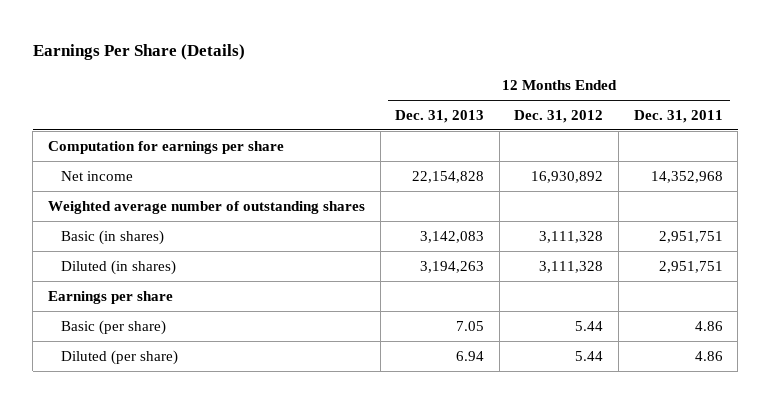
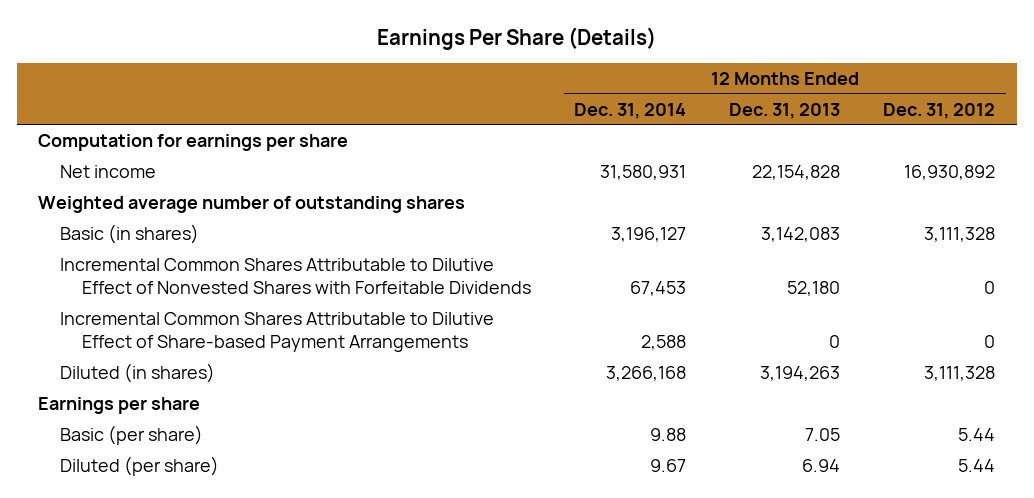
- | 12 Months Ended Dec. 31, 2013 | 12 Months Ended Dec. 31, 2012 | 12 Months Ended Dec. 31, 2011
+ | 12 Months Ended Dec. 31, 2014 | 12 Months Ended Dec. 31, 2013 | 12 Months Ended Dec. 31, 2012
+ Incremental Common Shares Attributable to Dilutive Effect of Nonvested Shares with Forfeitable Dividends | 67,453 | 52,180 | 0
+ Incremental Common Shares Attributable to Dilutive Effect of Share-based Payment Arrangements | 2,588 | 0 | 0

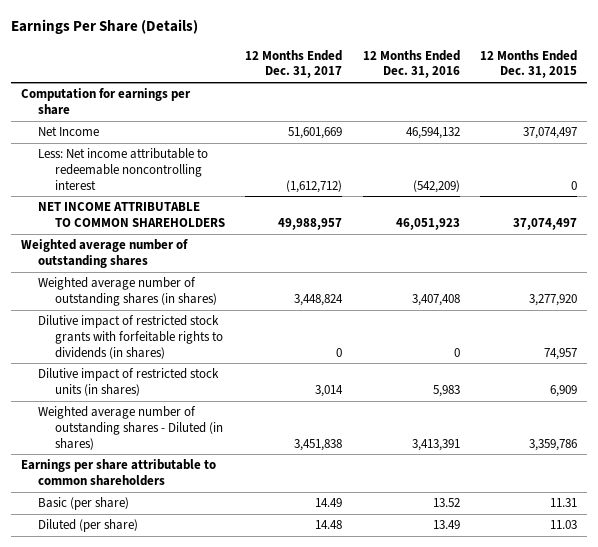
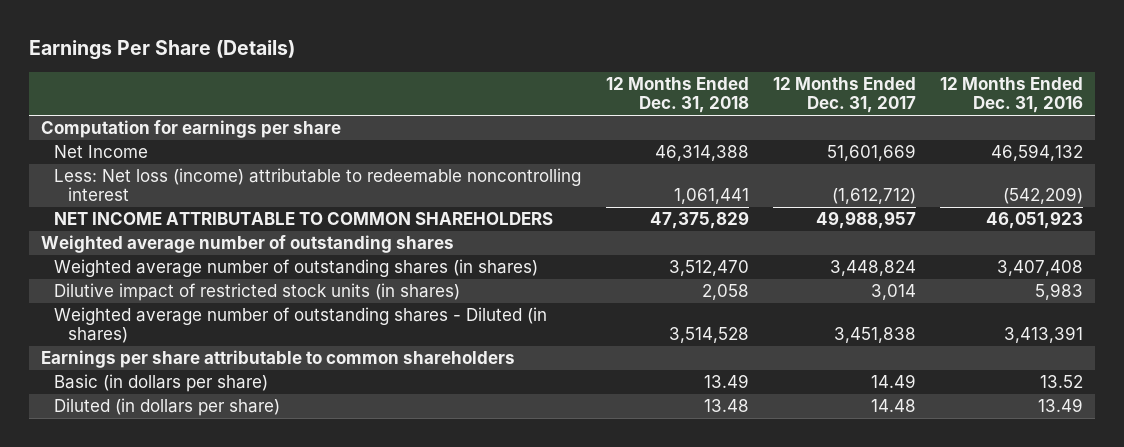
- | 12 Months Ended Dec. 31, 2017 | 12 Months Ended Dec. 31, 2016 | 12 Months Ended Dec. 31, 2015
+ | 12 Months Ended Dec. 31, 2018 | 12 Months Ended Dec. 31, 2017 | 12 Months Ended Dec. 31, 2016
- Less: Net income attributable to redeemable noncontrolling interest | (1,612,712) | (542,209) | 0
+ Less: Net loss (income) attributable to redeemable noncontrolling interest | 1,061,441 | (1,612,712) | (542,209)
- Dilutive impact of restricted stock grants with forfeitable rights to dividends (in shares) | 0 | 0 | 74,957
- Basic (per share) | 14.49 | 13.52 | 11.31
- Diluted (per share) | 14.48 | 13.49 | 11.03
+ Basic (in dollars per share) | 13.49 | 14.49 | 13.52
+ Diluted (in dollars per share) | 13.48 | 14.48 | 13.49

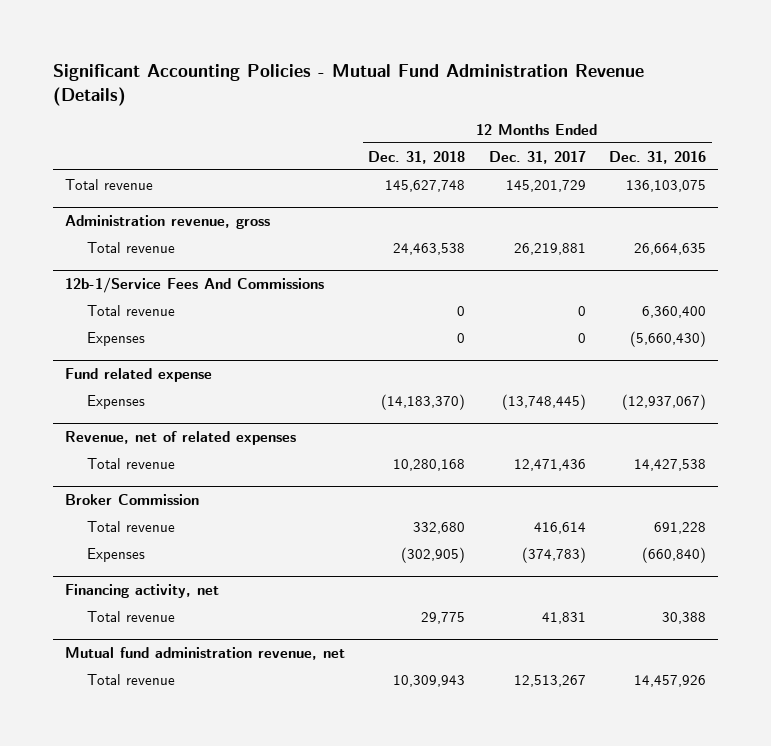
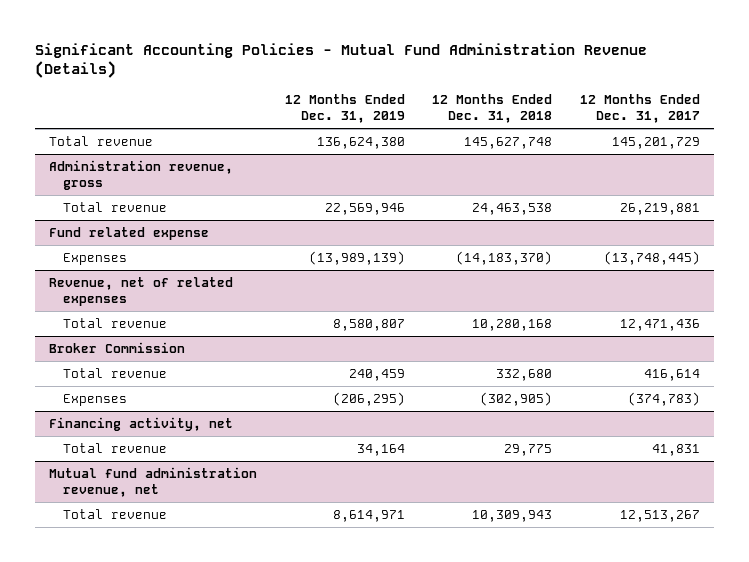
- | 12 Months Ended Dec. 31, 2018 | 12 Months Ended Dec. 31, 2017 | 12 Months Ended Dec. 31, 2016
+ | 12 Months Ended Dec. 31, 2019 | 12 Months Ended Dec. 31, 2018 | 12 Months Ended Dec. 31, 2017
- 12b-1/Service Fees And Commissions
- Total revenue | 0 | 0 | 6,360,400
- Expenses | 0 | 0 | (5,660,430)

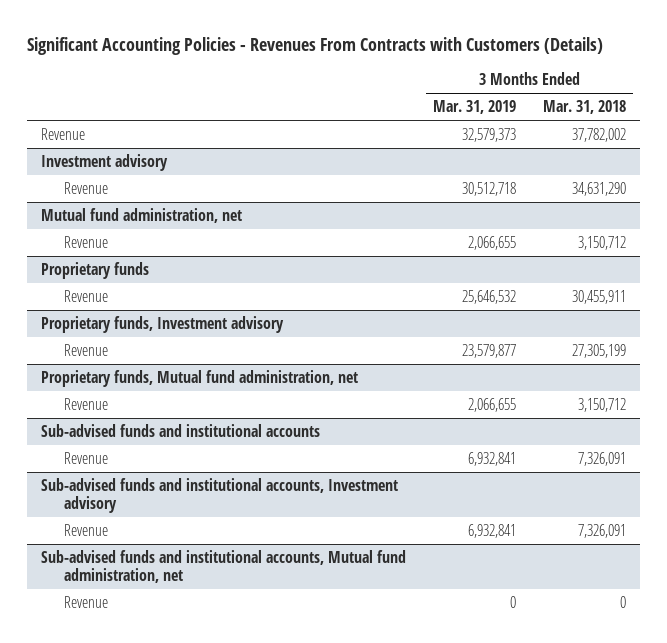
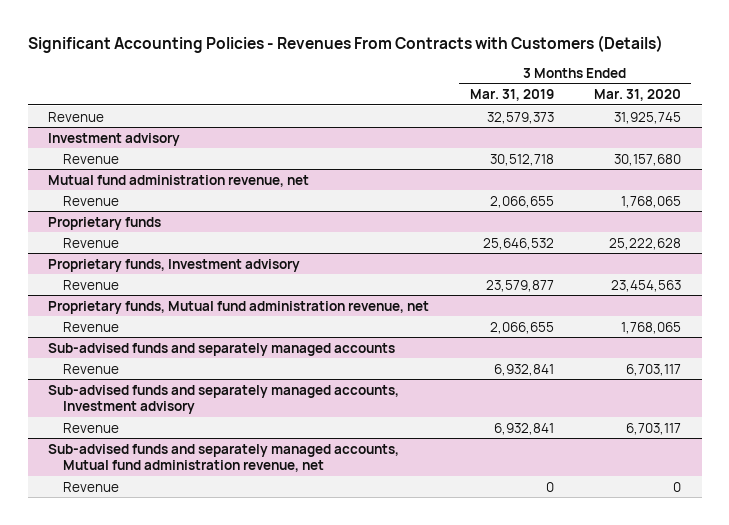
- | 3 Months Ended Mar. 31, 2019 | 3 Months Ended Mar. 31, 2018
+ | 3 Months Ended Mar. 31, 2019 | 3 Months Ended Mar. 31, 2020
- Mutual fund administration, net
+ Mutual fund administration revenue, net
- Proprietary funds, Mutual fund administration, net
+ Proprietary funds, Mutual fund administration revenue, net
- Sub-advised funds and institutional accounts
+ Sub-advised funds and separately managed accounts
- Sub-advised funds and institutional accounts, Investment advisory
+ Sub-advised funds and separately managed accounts, Investment advisory
- Sub-advised funds and institutional accounts, Mutual fund administration, net
+ Sub-advised funds and separately managed accounts, Mutual fund administration revenue, net

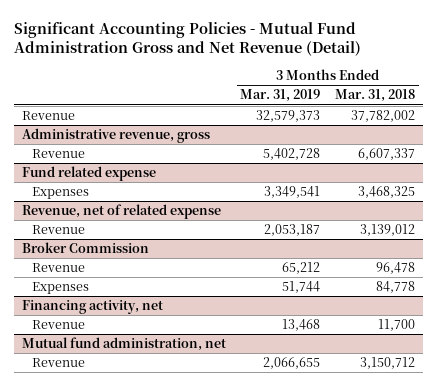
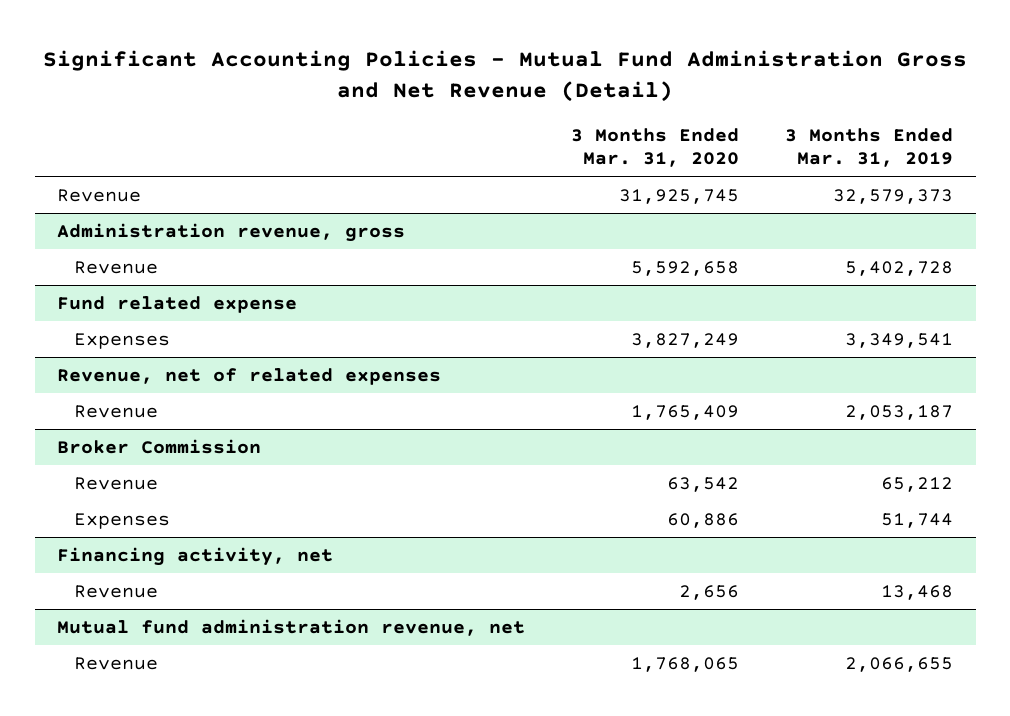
- | 3 Months Ended Mar. 31, 2019 | 3 Months Ended Mar. 31, 2018
+ | 3 Months Ended Mar. 31, 2020 | 3 Months Ended Mar. 31, 2019
- Administrative revenue, gross
+ Administration revenue, gross
- Revenue, net of related expense
+ Revenue, net of related expenses
- Mutual fund administration, net
+ Mutual fund administration revenue, net

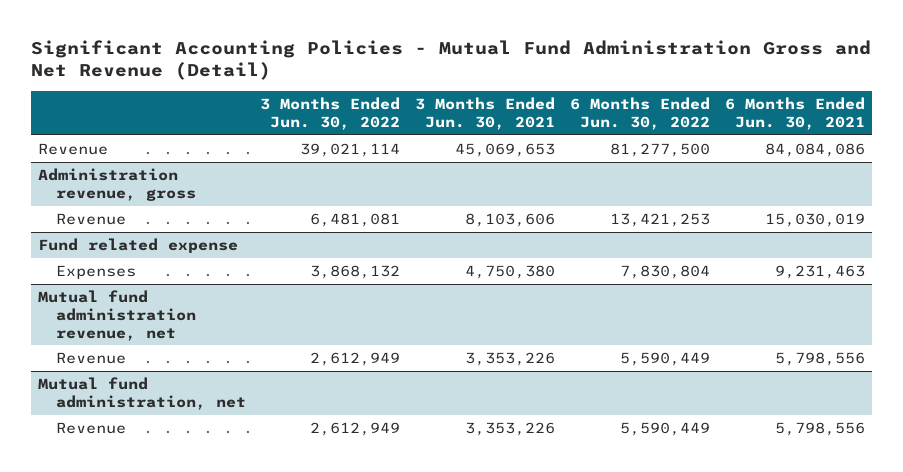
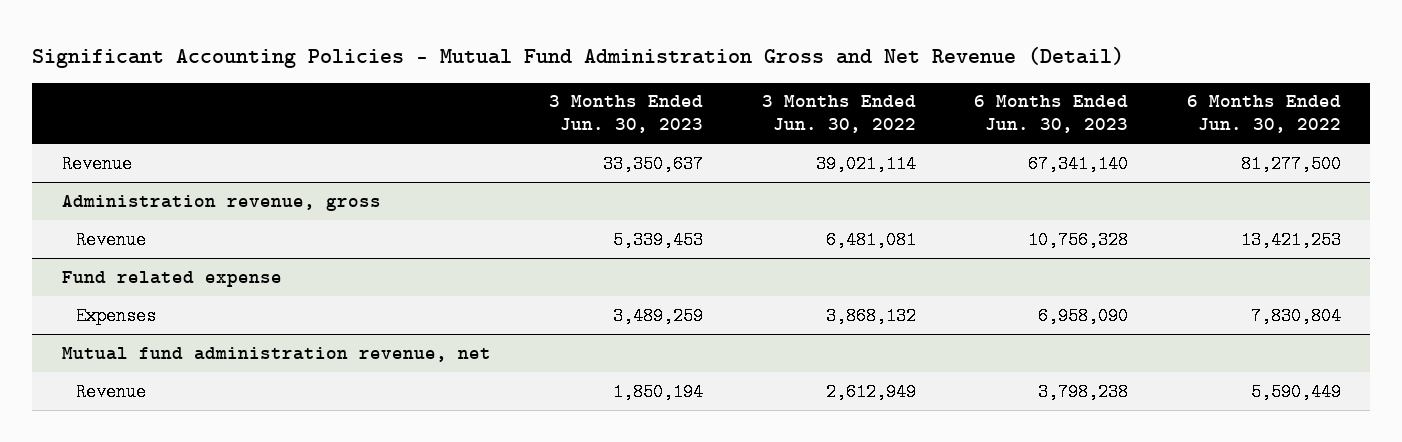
- | 3 Months Ended Jun. 30, 2022 | 3 Months Ended Jun. 30, 2021 | 6 Months Ended Jun. 30, 2022 | 6 Months Ended Jun. 30, 2021
+ | 3 Months Ended Jun. 30, 2023 | 3 Months Ended Jun. 30, 2022 | 6 Months Ended Jun. 30, 2023 | 6 Months Ended Jun. 30, 2022
- Mutual fund administration, net
- Revenue | 2,612,949 | 3,353,226 | 5,590,449 | 5,798,556

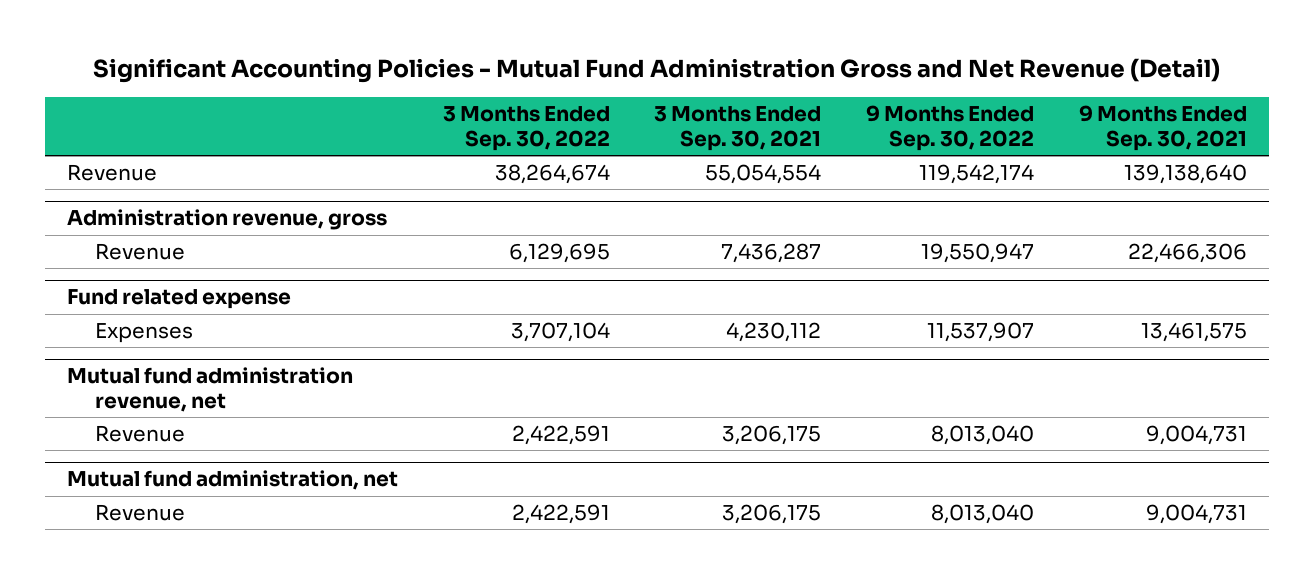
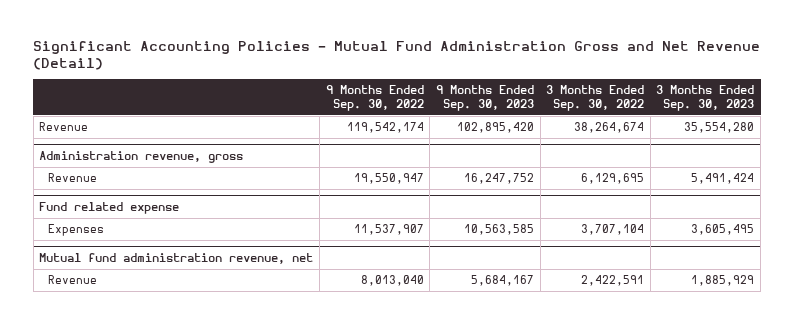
- | 3 Months Ended Sep. 30, 2022 | 3 Months Ended Sep. 30, 2021 | 9 Months Ended Sep. 30, 2022 | 9 Months Ended Sep. 30, 2021
+ | 9 Months Ended Sep. 30, 2022 | 9 Months Ended Sep. 30, 2023 | 3 Months Ended Sep. 30, 2022 | 3 Months Ended Sep. 30, 2023
- Mutual fund administration, net
- Revenue | 2,422,591 | 3,206,175 | 8,013,040 | 9,004,731

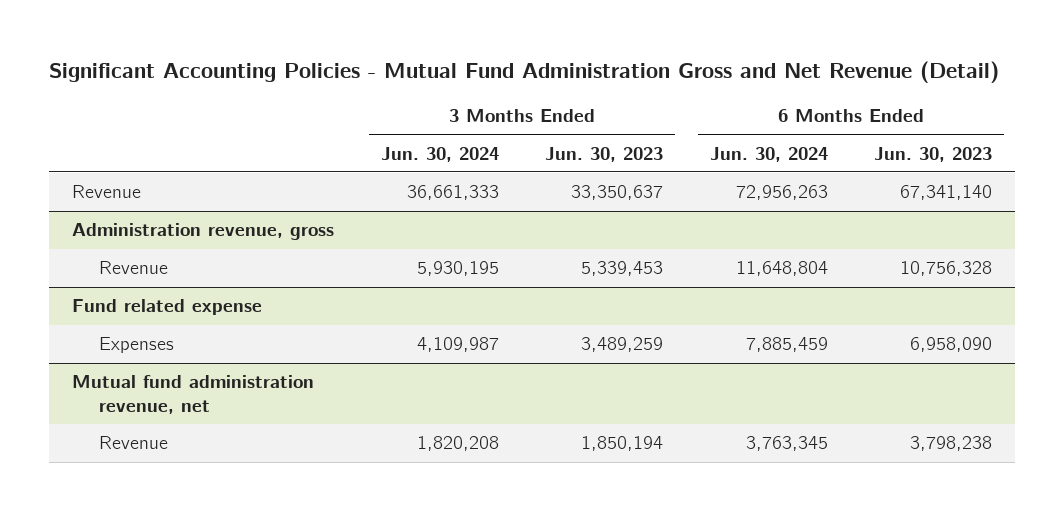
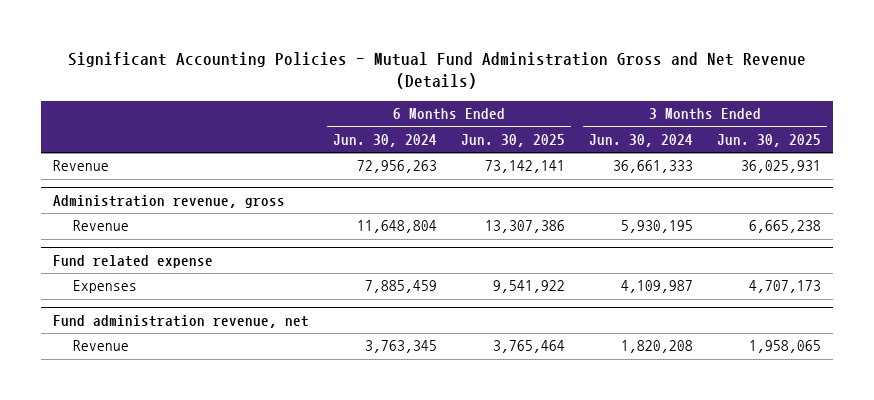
- Significant Accounting Policies - Mutual Fund Administration Gross and Net Revenue (Detail)
+ Significant Accounting Policies - Mutual Fund Administration Gross and Net Revenue (Details)
- | 3 Months Ended Jun. 30, 2024 | 3 Months Ended Jun. 30, 2023 | 6 Months Ended Jun. 30, 2024 | 6 Months Ended Jun. 30, 2023
+ | 6 Months Ended Jun. 30, 2024 | 6 Months Ended Jun. 30, 2025 | 3 Months Ended Jun. 30, 2024 | 3 Months Ended Jun. 30, 2025
- Mutual fund administration revenue, net
+ Fund administration revenue, net

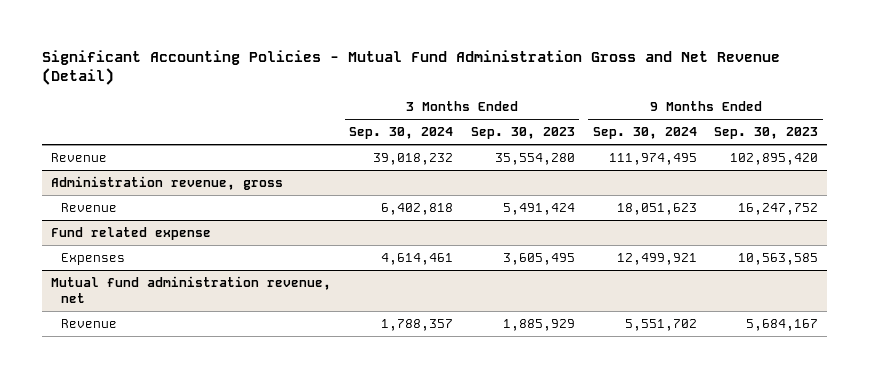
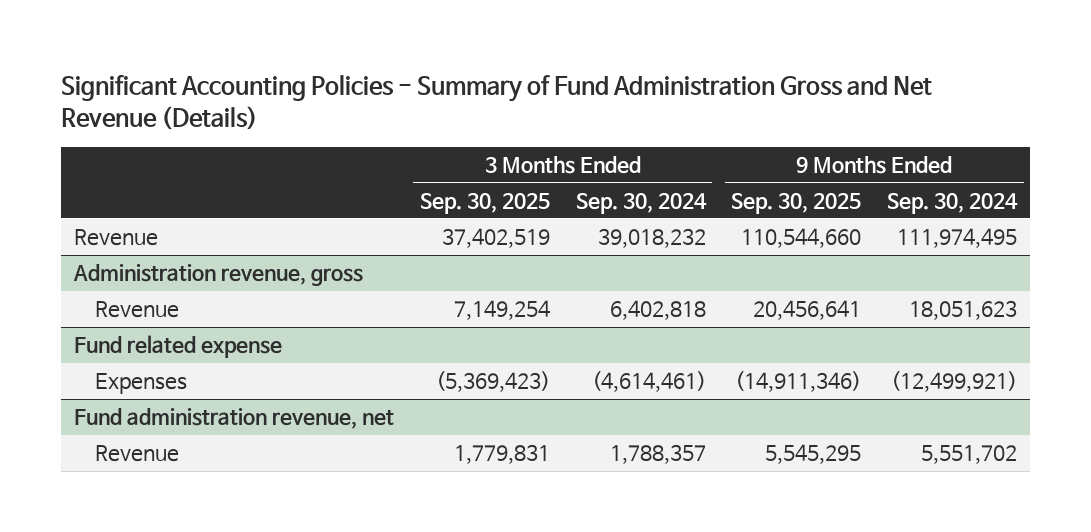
- Significant Accounting Policies - Mutual Fund Administration Gross and Net Revenue (Detail)
+ Significant Accounting Policies - Summary of Fund Administration Gross and Net Revenue (Details)
- | 3 Months Ended Sep. 30, 2024 | 3 Months Ended Sep. 30, 2023 | 9 Months Ended Sep. 30, 2024 | 9 Months Ended Sep. 30, 2023
+ | 3 Months Ended Sep. 30, 2025 | 3 Months Ended Sep. 30, 2024 | 9 Months Ended Sep. 30, 2025 | 9 Months Ended Sep. 30, 2024
@ Fund related expense
- Expenses | 4,614,461 | 3,605,495 | 12,499,921 | 10,563,585
- Mutual fund administration revenue, net
@ Fund related expense
+ Expenses | (5,369,423) | (4,614,461) | (14,911,346) | (12,499,921)
+ Fund administration revenue, net

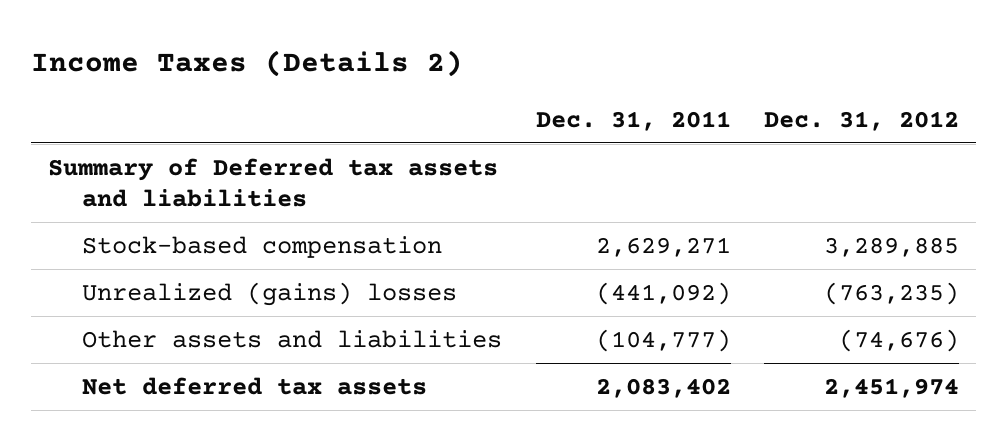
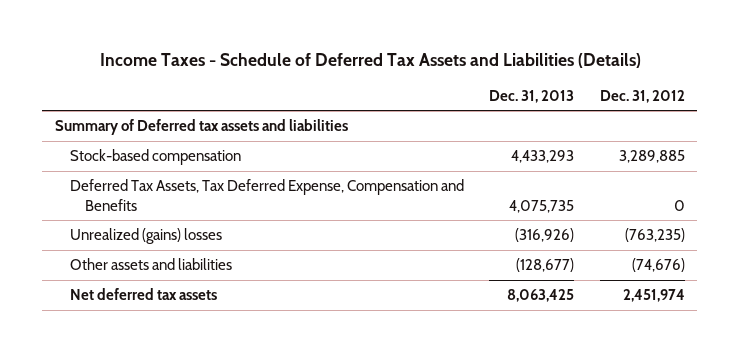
- Income Taxes (Details 2)
+ Income Taxes - Schedule of Deferred Tax Assets and Liabilities (Details)
- | Dec. 31, 2011 | Dec. 31, 2012
+ | Dec. 31, 2013 | Dec. 31, 2012
+ Deferred Tax Assets, Tax Deferred Expense, Compensation and Benefits | 4,075,735 | 0

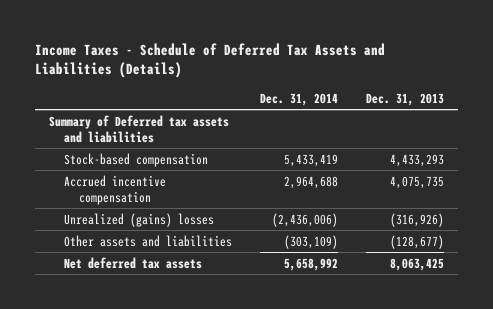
- | Dec. 31, 2013 | Dec. 31, 2012
+ | Dec. 31, 2014 | Dec. 31, 2013
- Deferred Tax Assets, Tax Deferred Expense, Compensation and Benefits | 4,075,735 | 0
+ Accrued incentive compensation | 2,964,688 | 4,075,735

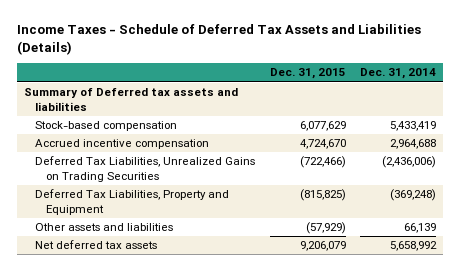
- | Dec. 31, 2014 | Dec. 31, 2013
+ | Dec. 31, 2015 | Dec. 31, 2014
- Unrealized (gains) losses | (2,436,006) | (316,926)
- Other assets and liabilities | (303,109) | (128,677)
+ Deferred Tax Liabilities, Unrealized Gains on Trading Securities | (722,466) | (2,436,006)
+ Deferred Tax Liabilities, Property and Equipment | (815,825) | (369,248)
+ Other assets and liabilities | (57,929) | 66,139

